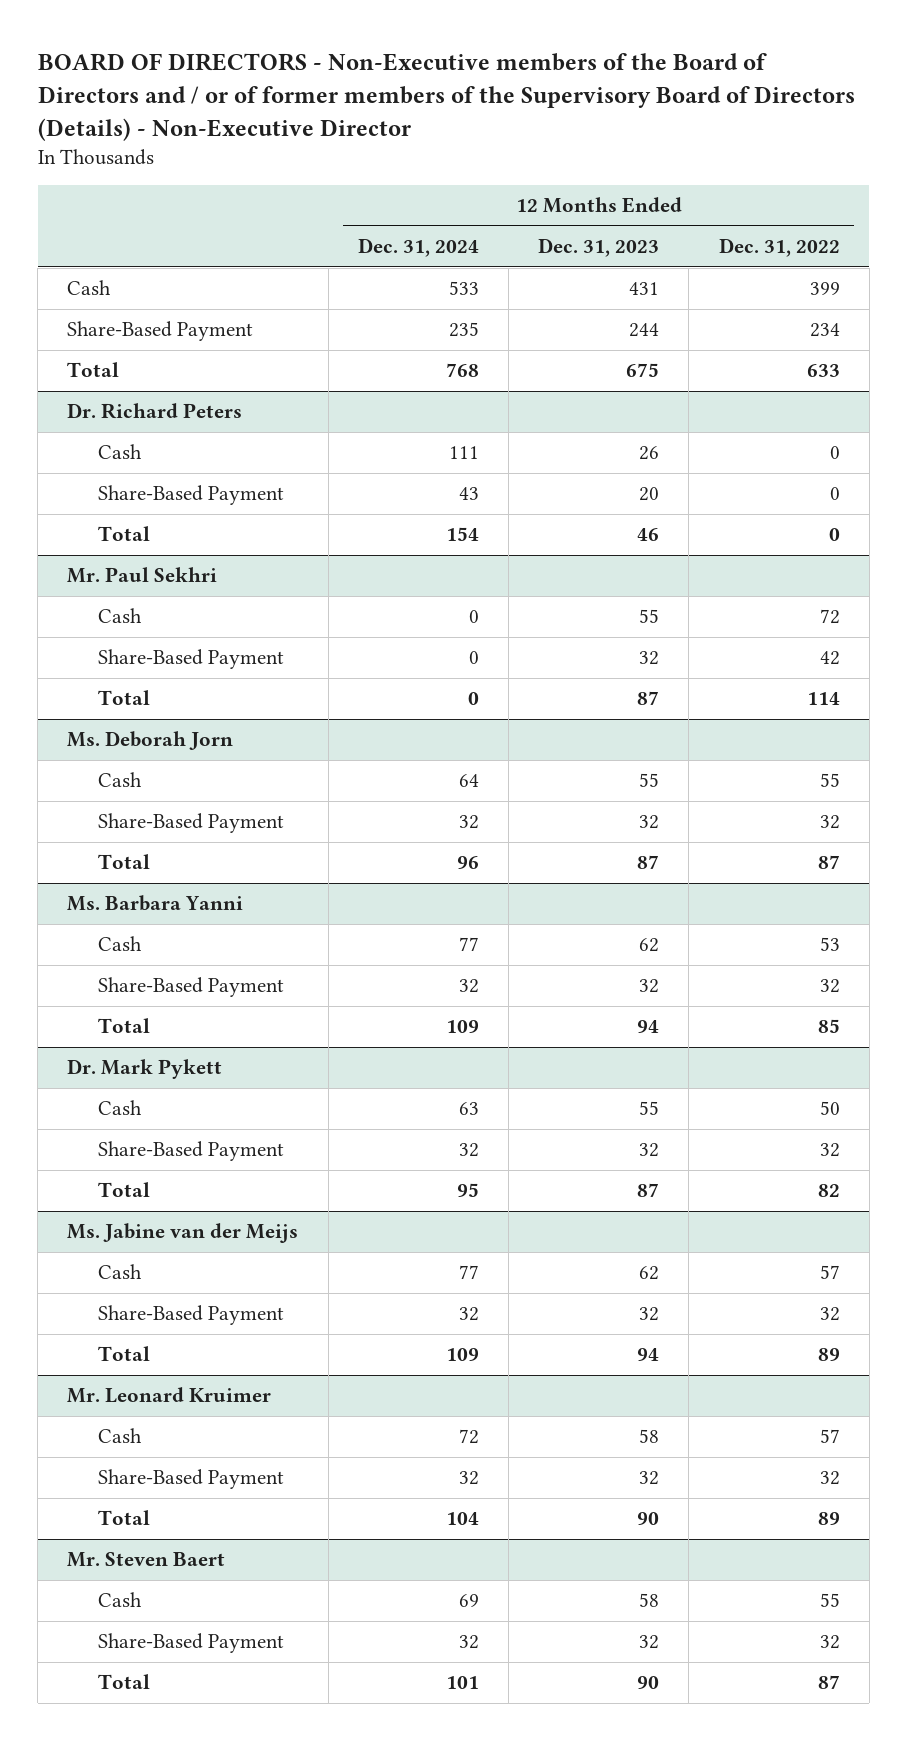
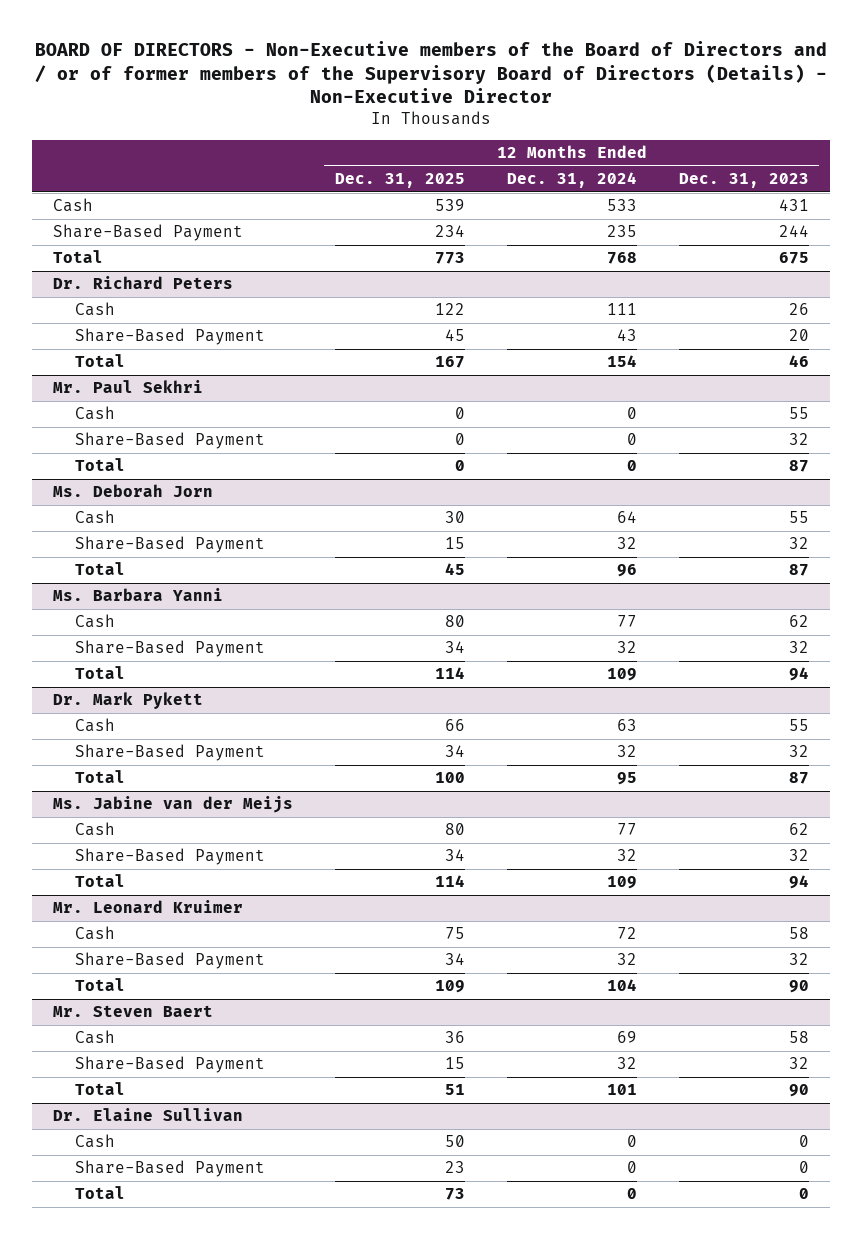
- | 12 Months Ended Dec. 31, 2024 | 12 Months Ended Dec. 31, 2023 | 12 Months Ended Dec. 31, 2022
+ | 12 Months Ended Dec. 31, 2025 | 12 Months Ended Dec. 31, 2024 | 12 Months Ended Dec. 31, 2023
+ Dr. Elaine Sullivan
+ Cash | 50 | 0 | 0
+ Share-Based Payment | 23 | 0 | 0
+ Total | 73 | 0 | 0

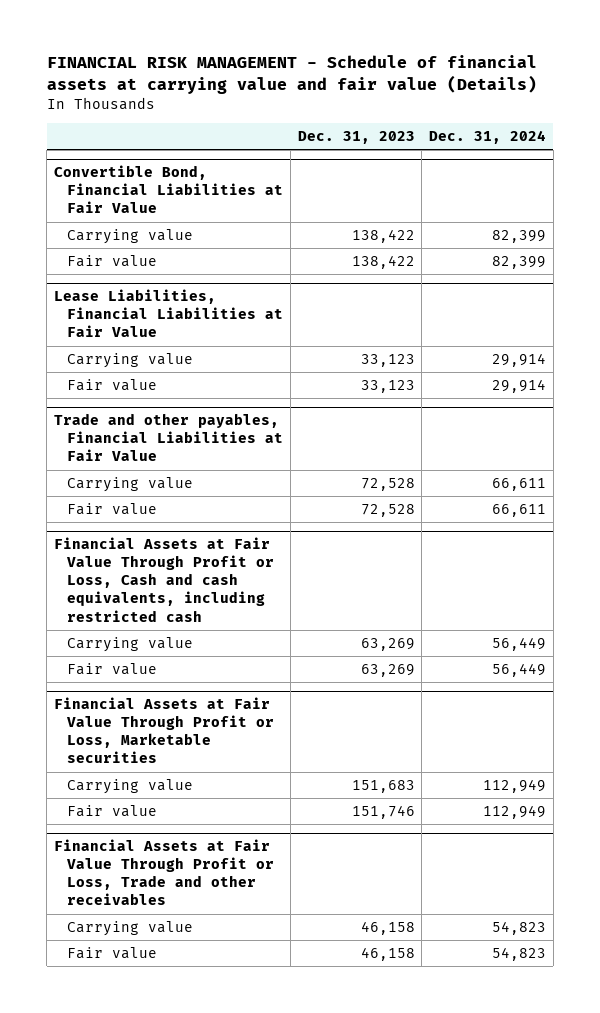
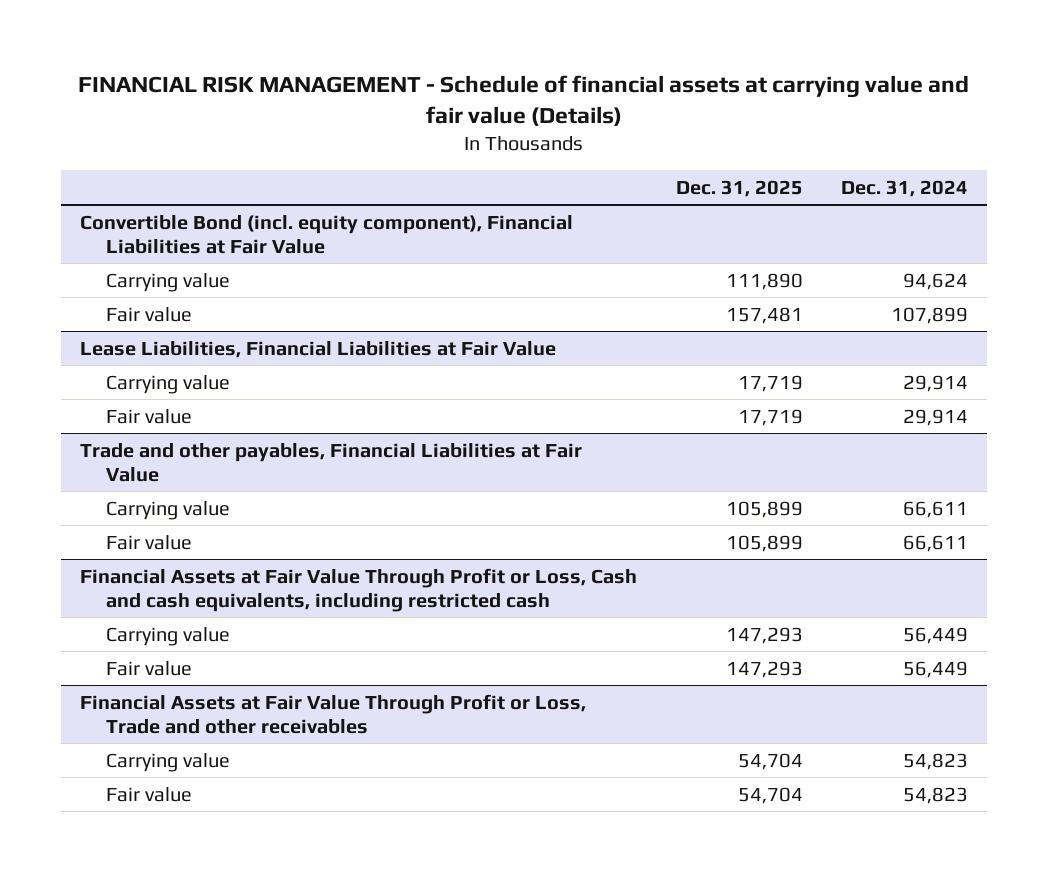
- | Dec. 31, 2023 | Dec. 31, 2024
+ | Dec. 31, 2025 | Dec. 31, 2024
- Convertible Bond, Financial Liabilities at Fair Value
- Carrying value | 138,422 | 82,399
- Fair value | 138,422 | 82,399
+ Convertible Bond (incl. equity component), Financial Liabilities at Fair Value
+ Carrying value | 111,890 | 94,624
+ Fair value | 157,481 | 107,899
- Financial Assets at Fair Value Through Profit or Loss, Marketable securities
- Carrying value | 151,683 | 112,949
- Fair value | 151,746 | 112,949

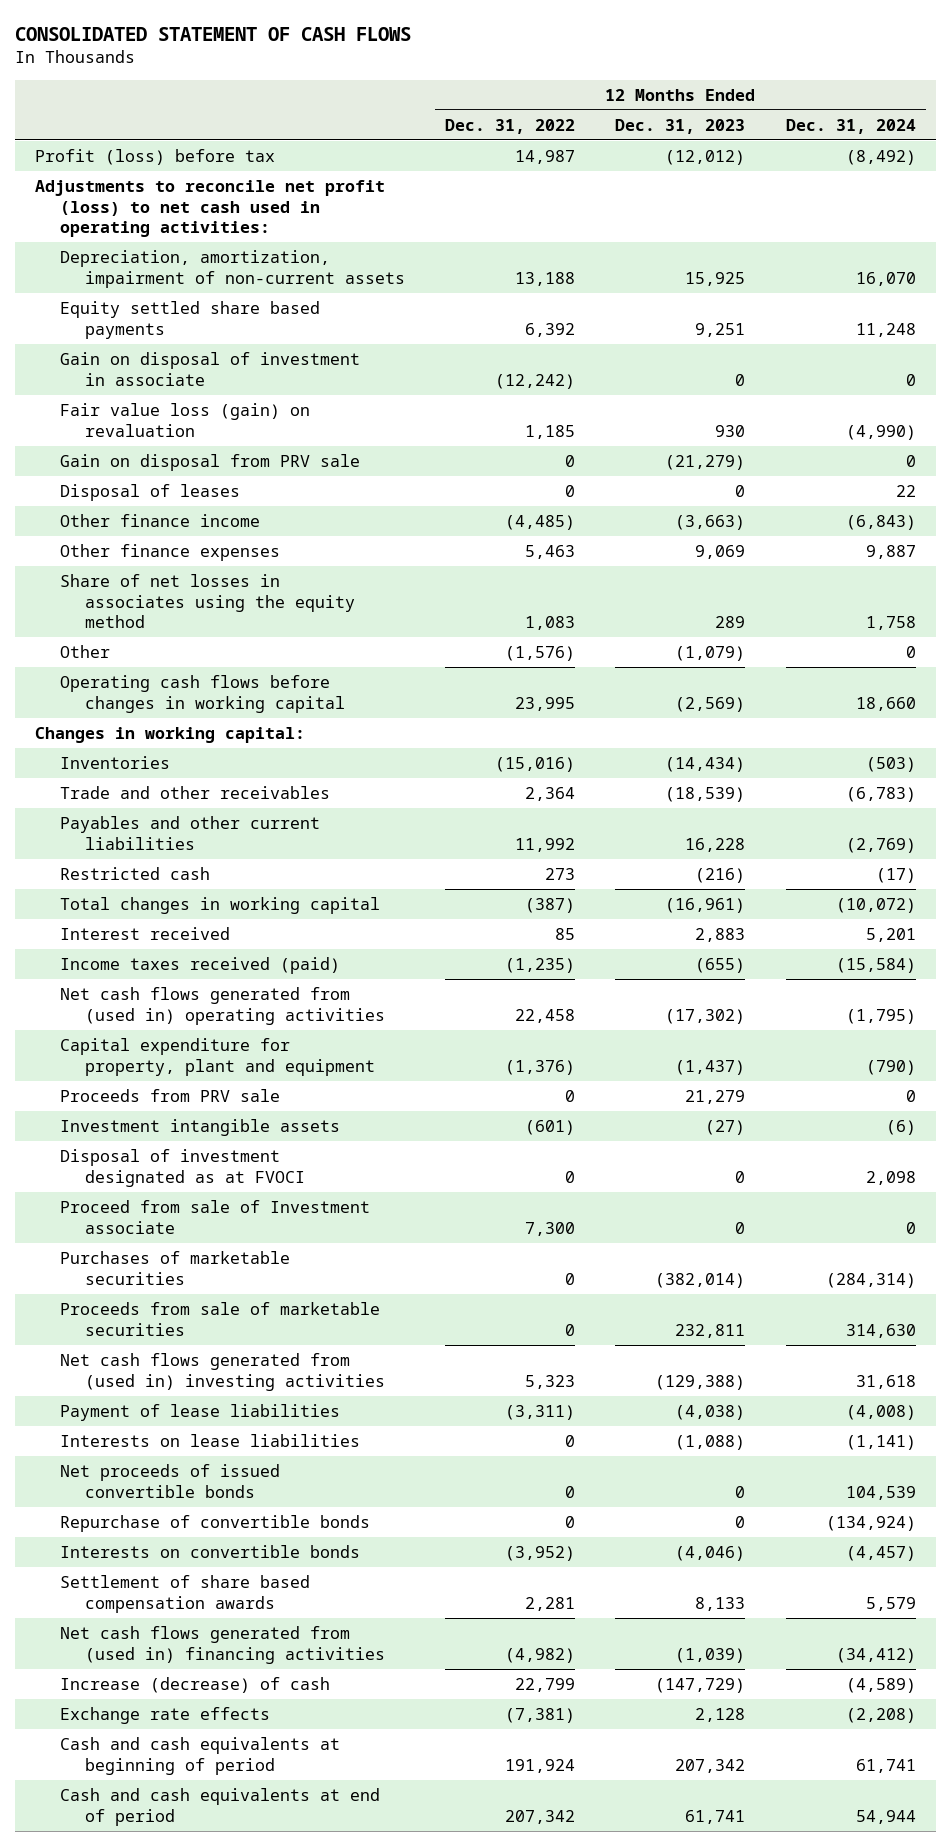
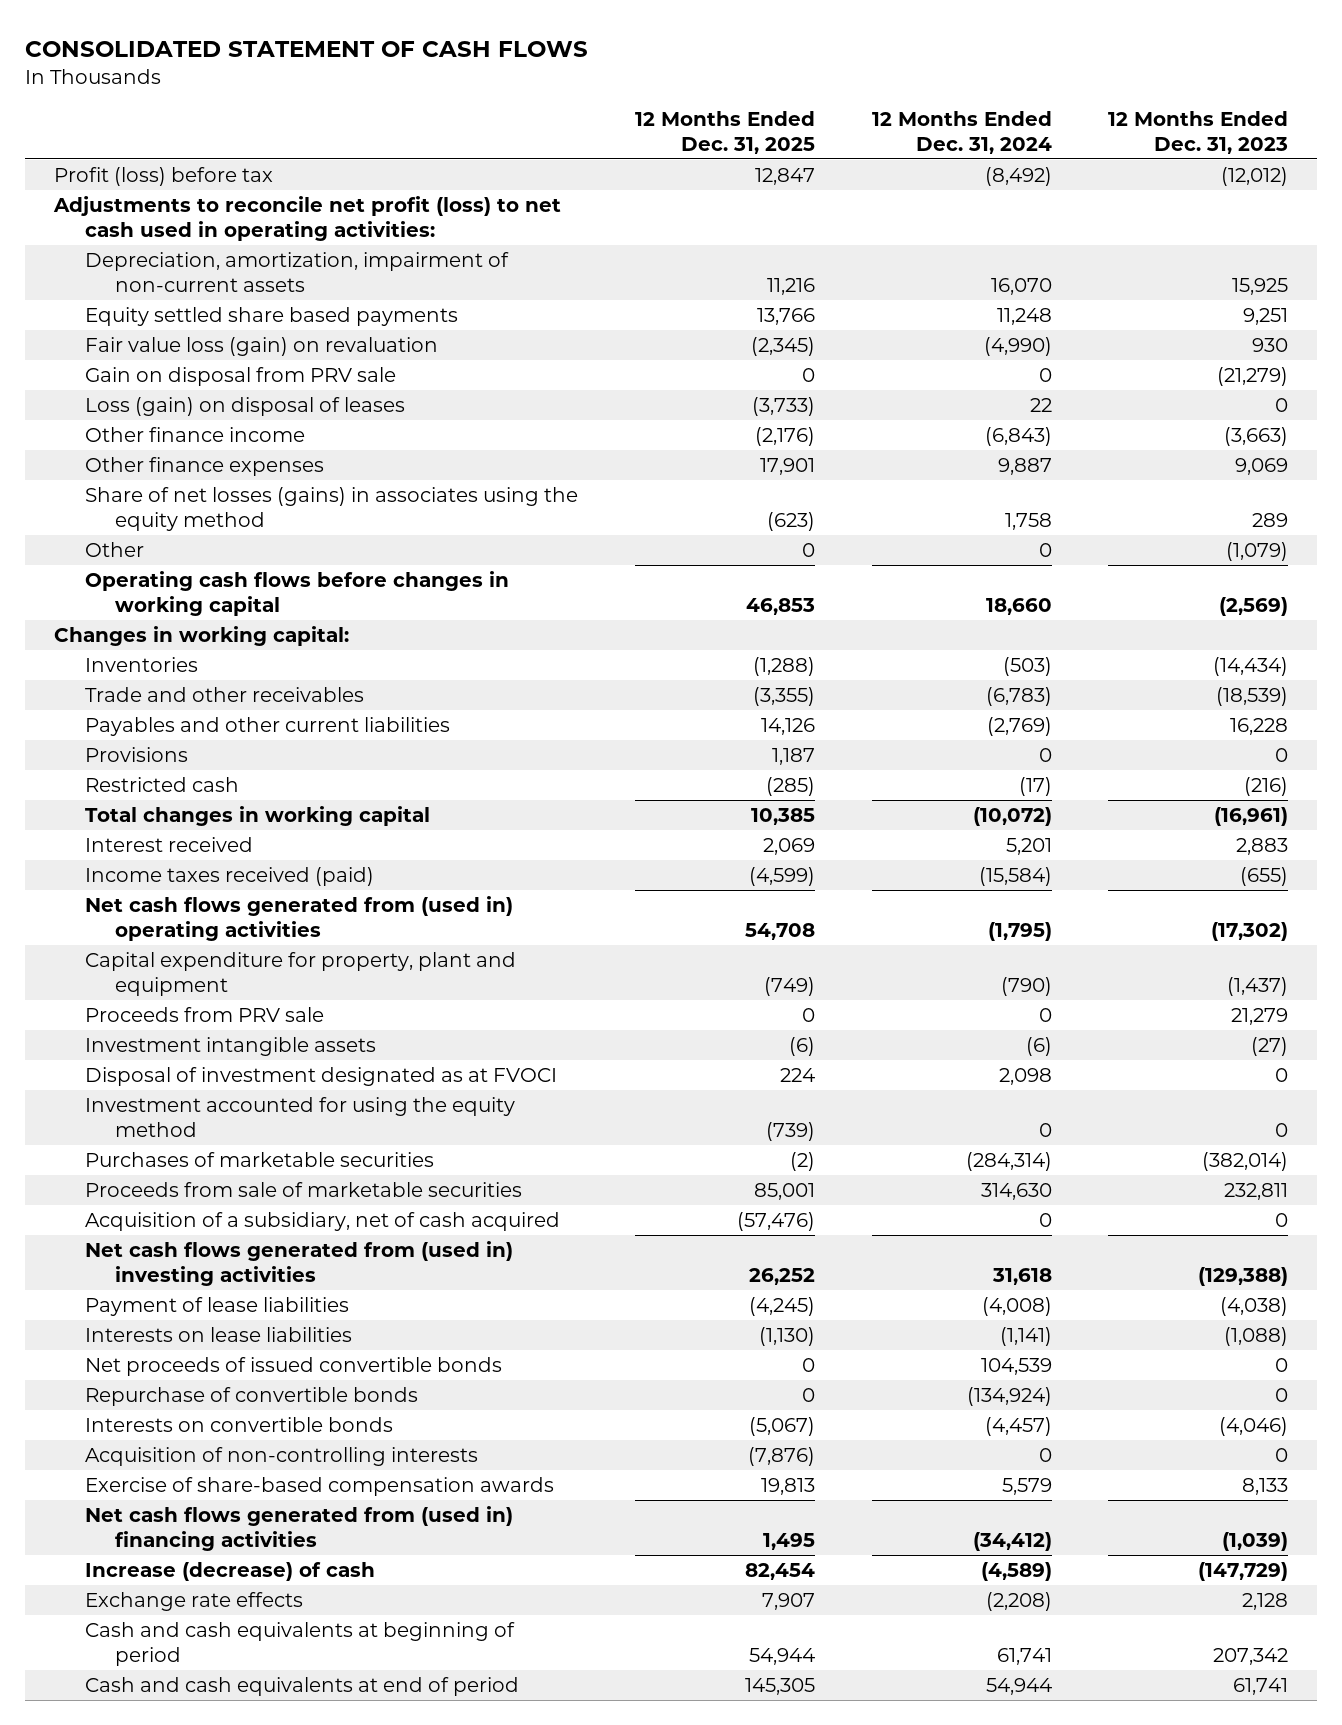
- | 12 Months Ended Dec. 31, 2022 | 12 Months Ended Dec. 31, 2023 | 12 Months Ended Dec. 31, 2024
+ | 12 Months Ended Dec. 31, 2025 | 12 Months Ended Dec. 31, 2024 | 12 Months Ended Dec. 31, 2023
- Gain on disposal of investment in associate | (12,242) | 0 | 0
- Disposal of leases | 0 | 0 | 22
+ Loss (gain) on disposal of leases | (3,733) | 22 | 0
- Share of net losses in associates using the equity method | 1,083 | 289 | 1,758
+ Share of net losses (gains) in associates using the equity method | (623) | 1,758 | 289
+ Provisions | 1,187 | 0 | 0
- Proceed from sale of Investment associate | 7,300 | 0 | 0
+ Investment accounted for using the equity method | (739) | 0 | 0
+ Acquisition of a subsidiary, net of cash acquired | (57,476) | 0 | 0
- Settlement of share based compensation awards | 2,281 | 8,133 | 5,579
+ Acquisition of non-controlling interests | (7,876) | 0 | 0
+ Exercise of share-based compensation awards | 19,813 | 5,579 | 8,133

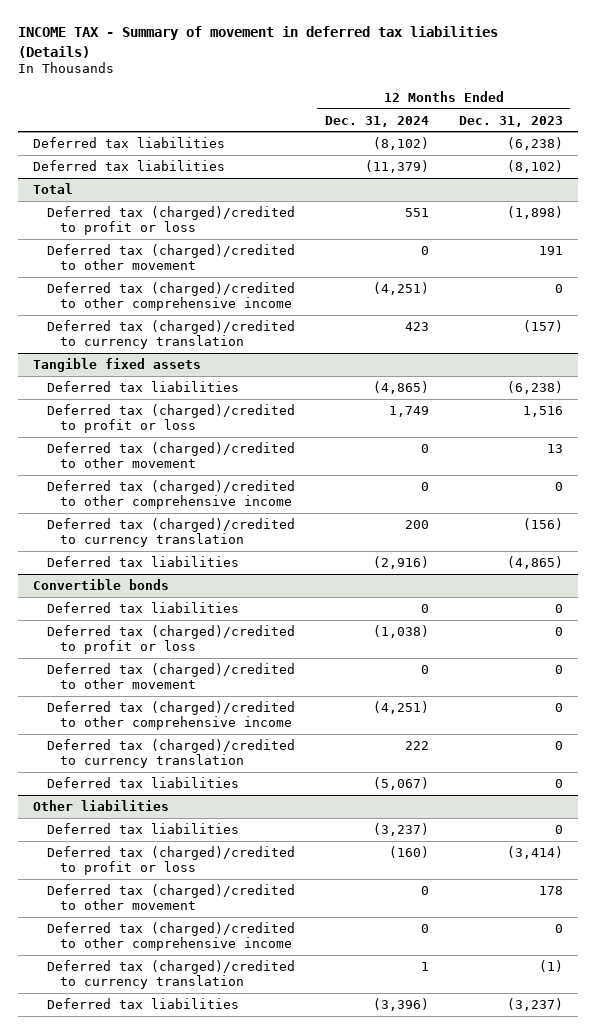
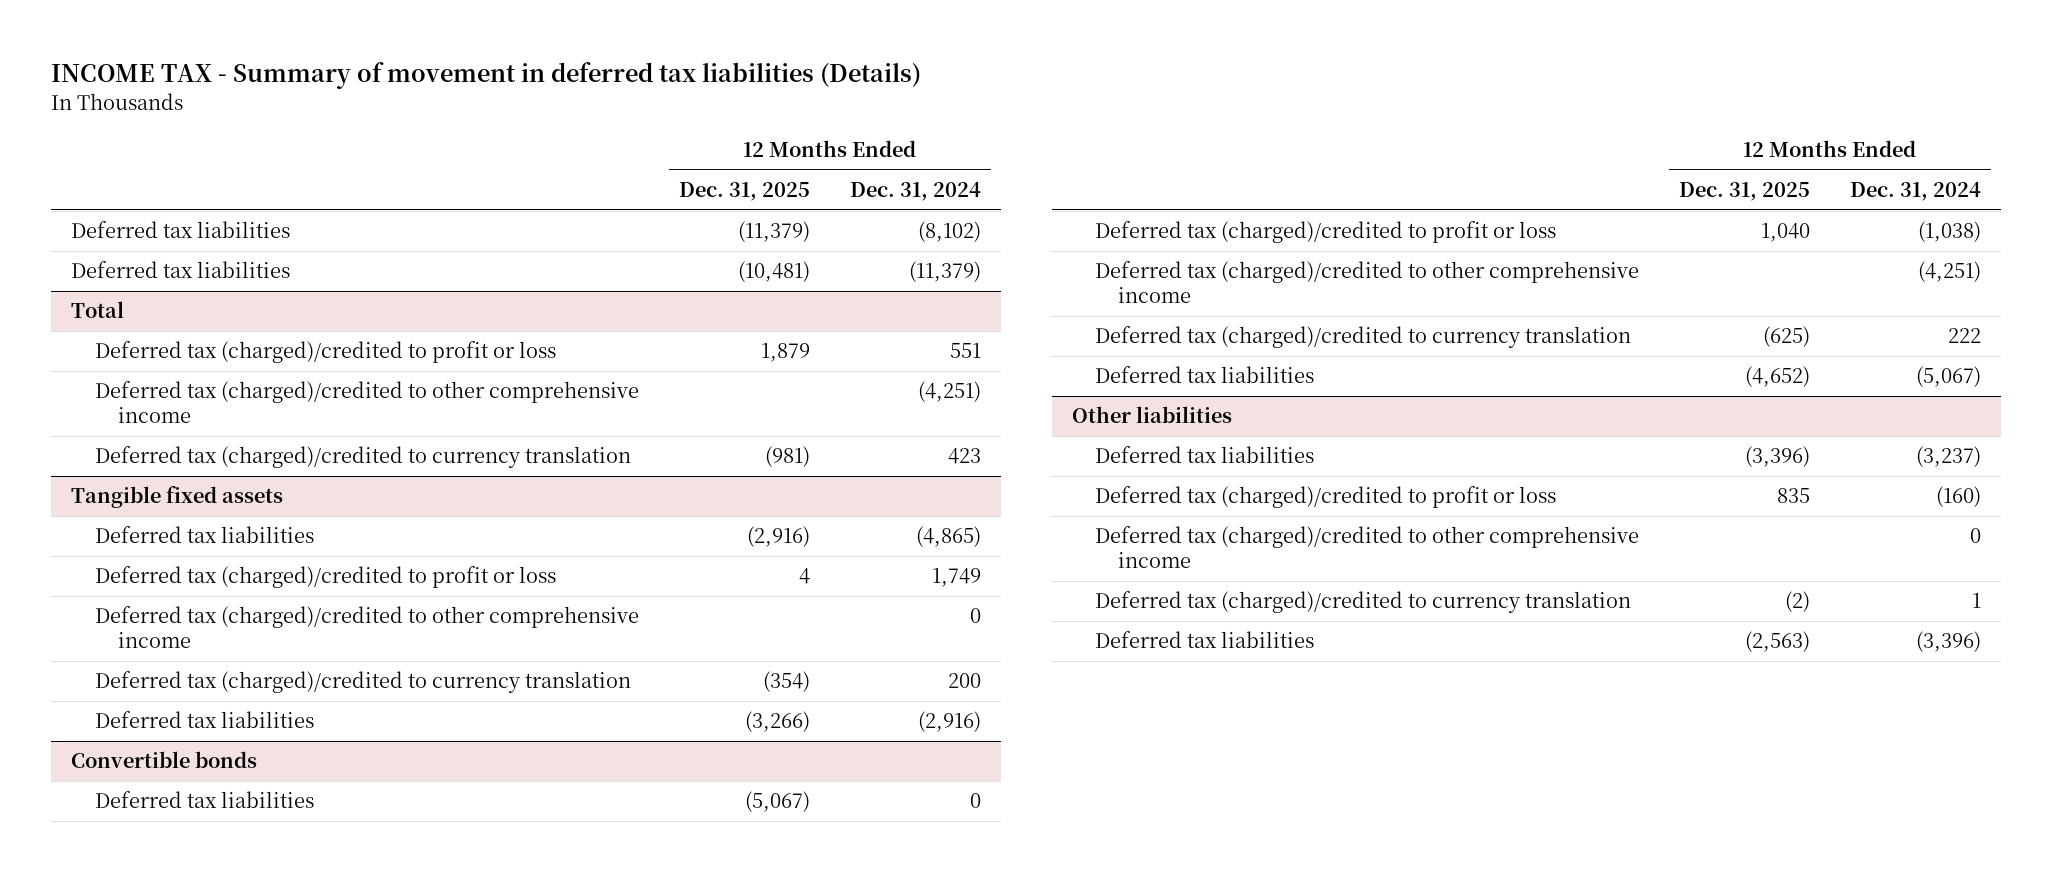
- | 12 Months Ended Dec. 31, 2024 | 12 Months Ended Dec. 31, 2023
+ | 12 Months Ended Dec. 31, 2025 | 12 Months Ended Dec. 31, 2024
@ Total
- Deferred tax (charged)/credited to other movement | 0 | 191
@ Tangible fixed assets
- Deferred tax (charged)/credited to other movement | 0 | 13
@ Convertible bonds
- Deferred tax (charged)/credited to other movement | 0 | 0
@ Other liabilities
- Deferred tax (charged)/credited to other movement | 0 | 178

